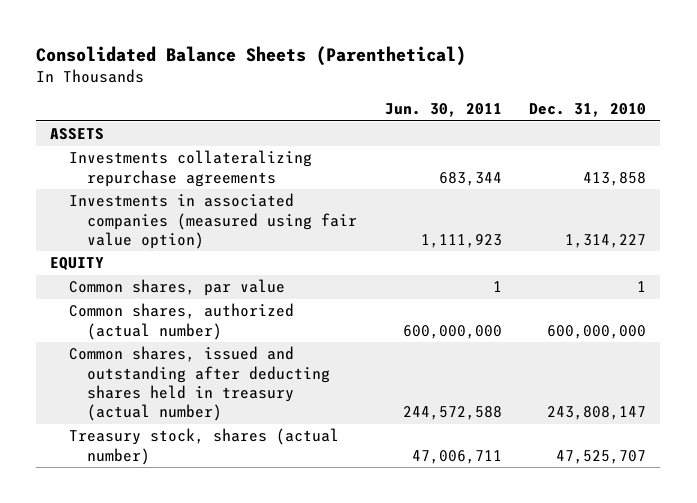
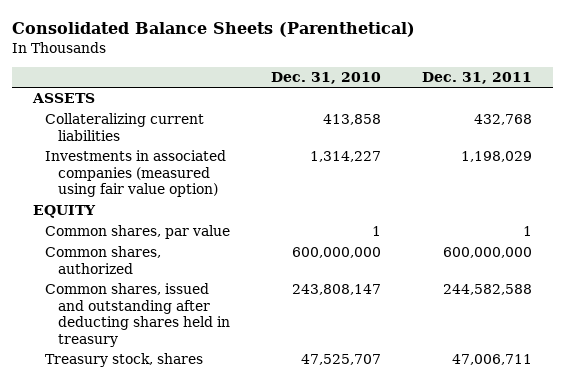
- | Jun. 30, 2011 | Dec. 31, 2010
+ | Dec. 31, 2010 | Dec. 31, 2011
- Investments collateralizing repurchase agreements | 683,344 | 413,858
+ Collateralizing current liabilities | 413,858 | 432,768
- Common shares, authorized (actual number) | 600,000,000 | 600,000,000
- Common shares, issued and outstanding after deducting shares held in treasury (actual number) | 244,572,588 | 243,808,147
- Treasury stock, shares (actual number) | 47,006,711 | 47,525,707
+ Common shares, authorized | 600,000,000 | 600,000,000
+ Common shares, issued and outstanding after deducting shares held in treasury | 243,808,147 | 244,582,588
+ Treasury stock, shares | 47,525,707 | 47,006,711

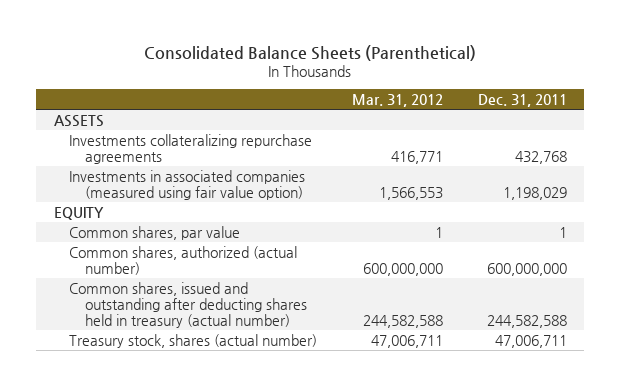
- | Dec. 31, 2010 | Dec. 31, 2011
+ | Mar. 31, 2012 | Dec. 31, 2011
- Collateralizing current liabilities | 413,858 | 432,768
+ Investments collateralizing repurchase agreements | 416,771 | 432,768
- Common shares, authorized | 600,000,000 | 600,000,000
- Common shares, issued and outstanding after deducting shares held in treasury | 243,808,147 | 244,582,588
- Treasury stock, shares | 47,525,707 | 47,006,711
+ Common shares, authorized (actual number) | 600,000,000 | 600,000,000
+ Common shares, issued and outstanding after deducting shares held in treasury (actual number) | 244,582,588 | 244,582,588
+ Treasury stock, shares (actual number) | 47,006,711 | 47,006,711

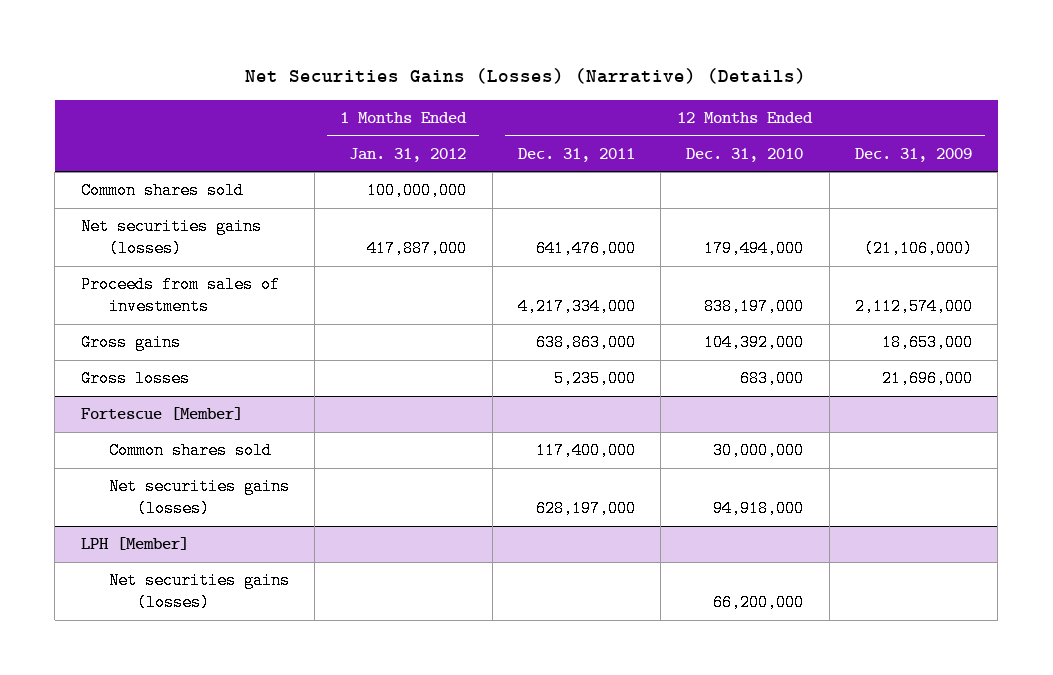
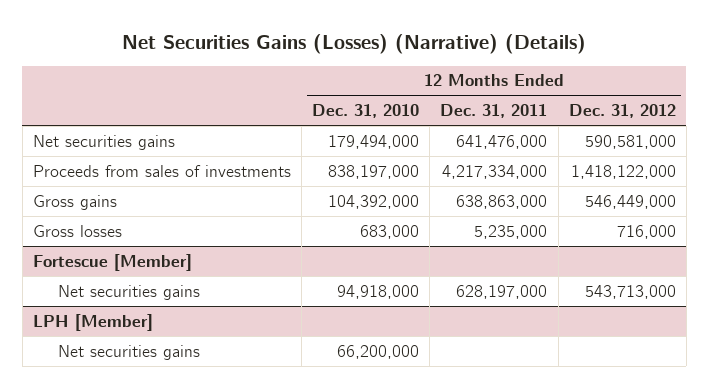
- | 1 Months Ended Jan. 31, 2012 | 12 Months Ended Dec. 31, 2011 | 12 Months Ended Dec. 31, 2010 | 12 Months Ended Dec. 31, 2009
+ | 12 Months Ended Dec. 31, 2010 | 12 Months Ended Dec. 31, 2011 | 12 Months Ended Dec. 31, 2012
- Common shares sold | 100,000,000 | | |
- Net securities gains (losses) | 417,887,000 | 641,476,000 | 179,494,000 | (21,106,000)
+ Net securities gains | 179,494,000 | 641,476,000 | 590,581,000
@ Fortescue [Member]
- Common shares sold | | 117,400,000 | 30,000,000 |
- Net securities gains (losses) | | 628,197,000 | 94,918,000 |
+ Net securities gains | 94,918,000 | 628,197,000 | 543,713,000
@ LPH [Member]
- Net securities gains (losses) | | | 66,200,000 |
+ Net securities gains | 66,200,000 | |

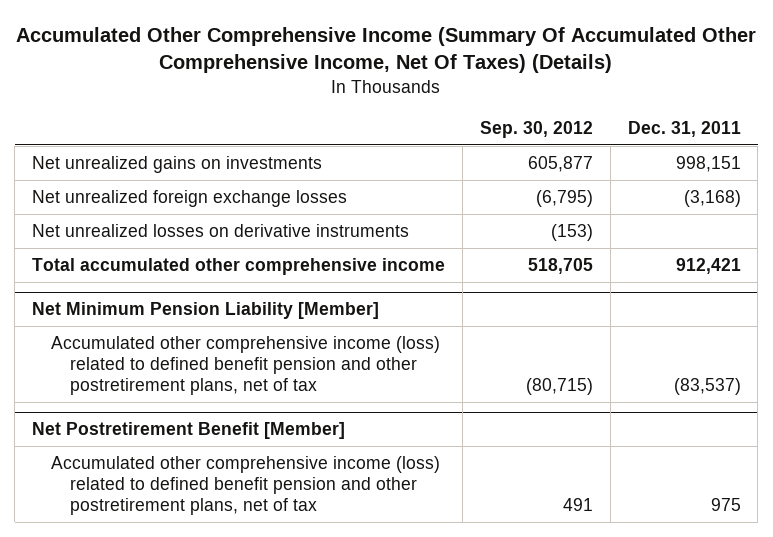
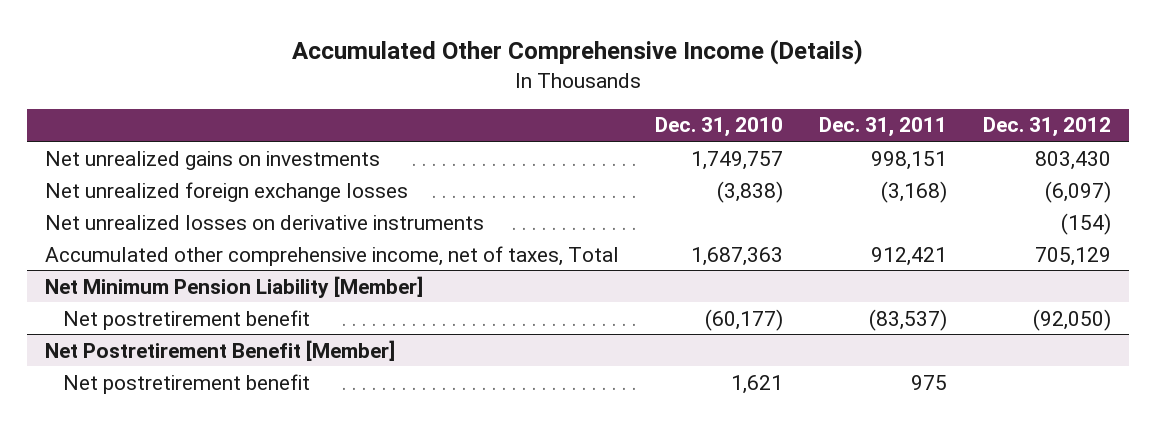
- Accumulated Other Comprehensive Income (Summary Of Accumulated Other Comprehensive Income, Net Of Taxes) (Details)
+ Accumulated Other Comprehensive Income (Details)
- | Sep. 30, 2012 | Dec. 31, 2011
+ | Dec. 31, 2010 | Dec. 31, 2011 | Dec. 31, 2012
- Total accumulated other comprehensive income | 518,705 | 912,421
+ Accumulated other comprehensive income, net of taxes, Total | 1,687,363 | 912,421 | 705,129
@ Net Minimum Pension Liability [Member]
- Accumulated other comprehensive income (loss) related to defined benefit pension and other postretirement plans, net of tax | (80,715) | (83,537)
+ Net postretirement benefit | (60,177) | (83,537) | (92,050)
@ Net Postretirement Benefit [Member]
- Accumulated other comprehensive income (loss) related to defined benefit pension and other postretirement plans, net of tax | 491 | 975
+ Net postretirement benefit | 1,621 | 975 |

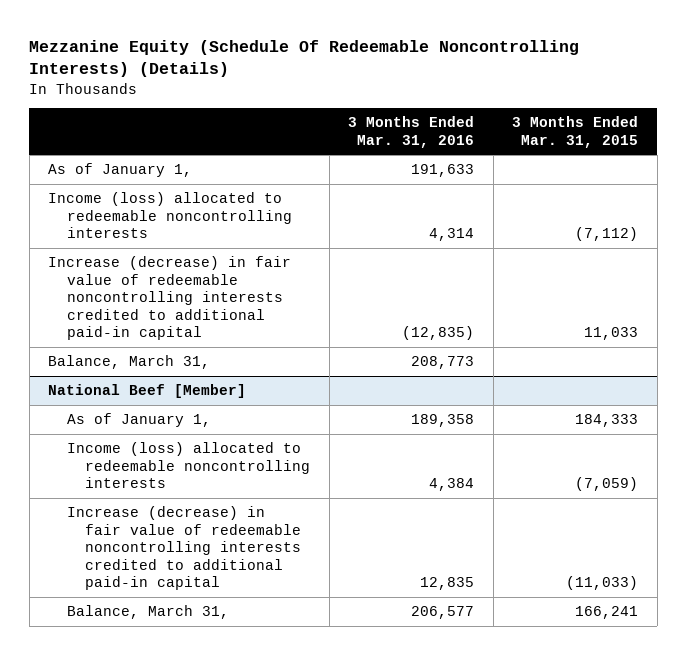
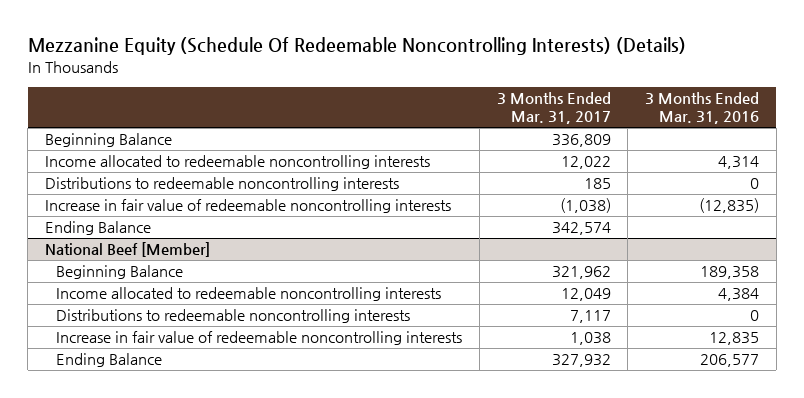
- | 3 Months Ended Mar. 31, 2016 | 3 Months Ended Mar. 31, 2015
+ | 3 Months Ended Mar. 31, 2017 | 3 Months Ended Mar. 31, 2016
- As of January 1, | 191,633 |
- Income (loss) allocated to redeemable noncontrolling interests | 4,314 | (7,112)
- Increase (decrease) in fair value of redeemable noncontrolling interests credited to additional paid-in capital | (12,835) | 11,033
- Balance, March 31, | 208,773 |
+ Beginning Balance | 336,809 |
+ Income allocated to redeemable noncontrolling interests | 12,022 | 4,314
+ Distributions to redeemable noncontrolling interests | 185 | 0
+ Increase in fair value of redeemable noncontrolling interests | (1,038) | (12,835)
+ Ending Balance | 342,574 |
@ National Beef [Member]
- As of January 1, | 189,358 | 184,333
- Income (loss) allocated to redeemable noncontrolling interests | 4,384 | (7,059)
- Increase (decrease) in fair value of redeemable noncontrolling interests credited to additional paid-in capital | 12,835 | (11,033)
- Balance, March 31, | 206,577 | 166,241
+ Beginning Balance | 321,962 | 189,358
+ Income allocated to redeemable noncontrolling interests | 12,049 | 4,384
+ Distributions to redeemable noncontrolling interests | 7,117 | 0
+ Increase in fair value of redeemable noncontrolling interests | 1,038 | 12,835
+ Ending Balance | 327,932 | 206,577

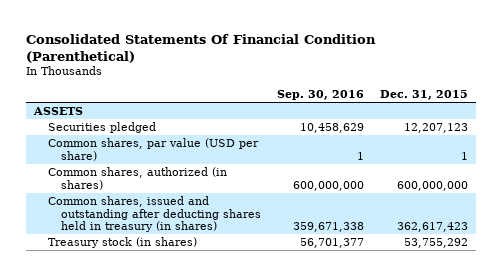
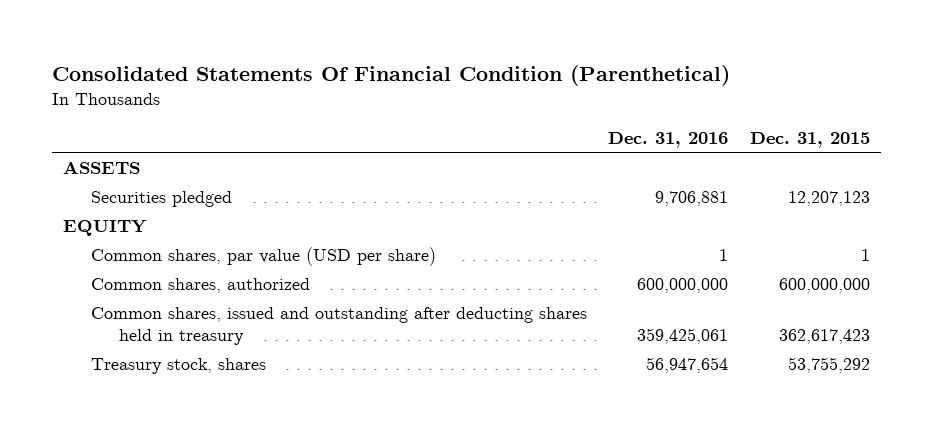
- | Sep. 30, 2016 | Dec. 31, 2015
+ | Dec. 31, 2016 | Dec. 31, 2015
+ EQUITY
- Common shares, authorized (in shares) | 600,000,000 | 600,000,000
- Common shares, issued and outstanding after deducting shares held in treasury (in shares) | 359,671,338 | 362,617,423
- Treasury stock (in shares) | 56,701,377 | 53,755,292
+ Common shares, authorized | 600,000,000 | 600,000,000
+ Common shares, issued and outstanding after deducting shares held in treasury | 359,425,061 | 362,617,423
+ Treasury stock, shares | 56,947,654 | 53,755,292

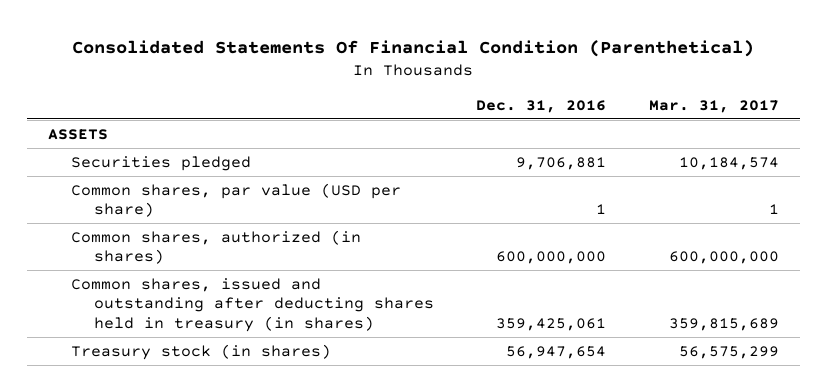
- | Dec. 31, 2016 | Dec. 31, 2015
+ | Dec. 31, 2016 | Mar. 31, 2017
- EQUITY
- Common shares, authorized | 600,000,000 | 600,000,000
- Common shares, issued and outstanding after deducting shares held in treasury | 359,425,061 | 362,617,423
- Treasury stock, shares | 56,947,654 | 53,755,292
+ Common shares, authorized (in shares) | 600,000,000 | 600,000,000
+ Common shares, issued and outstanding after deducting shares held in treasury (in shares) | 359,425,061 | 359,815,689
+ Treasury stock (in shares) | 56,947,654 | 56,575,299

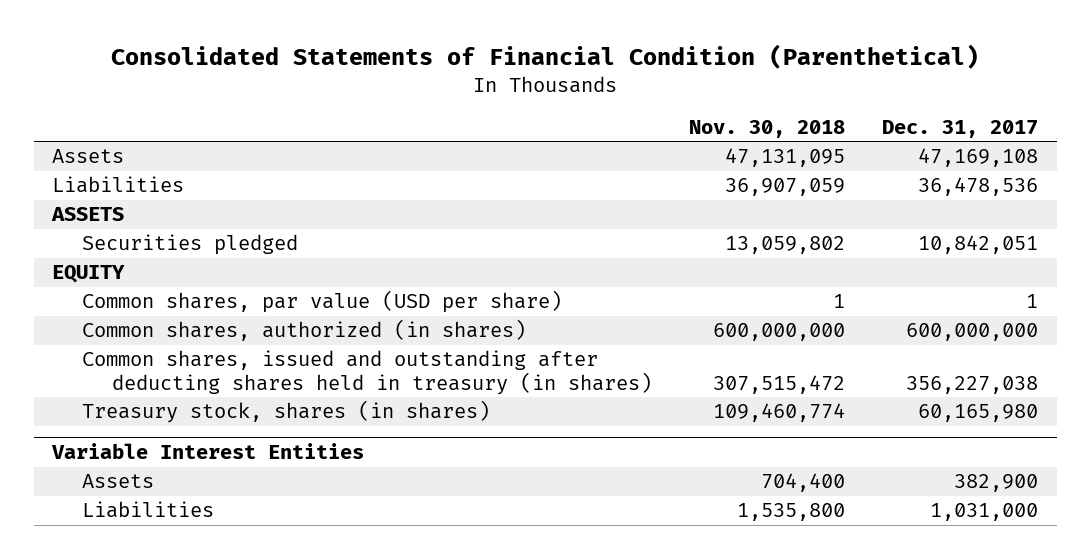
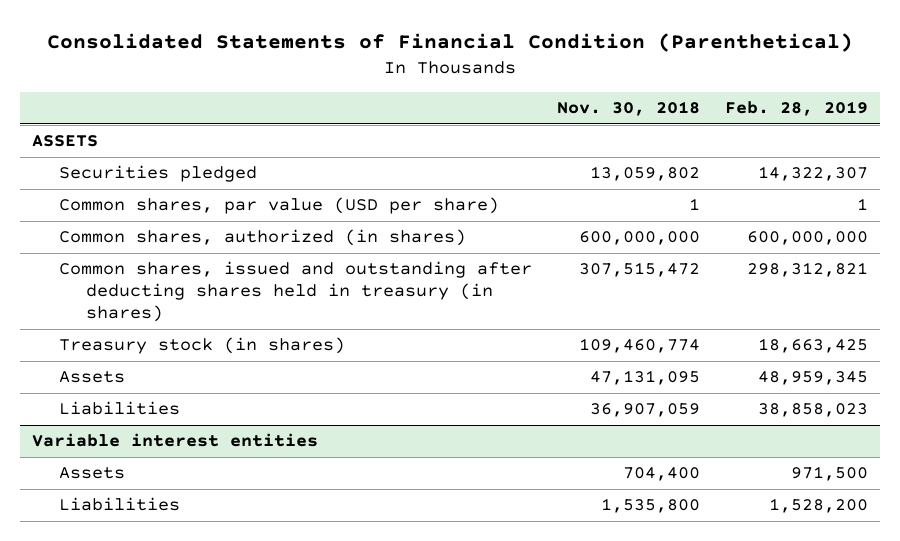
- | Nov. 30, 2018 | Dec. 31, 2017
+ | Nov. 30, 2018 | Feb. 28, 2019
- EQUITY
- Treasury stock, shares (in shares) | 109,460,774 | 60,165,980
- Variable Interest Entities
+ Treasury stock (in shares) | 109,460,774 | 18,663,425
moved down: Assets | 47,131,095 | 48,959,345
moved down: Liabilities | 36,907,059 | 38,858,023
+ Variable interest entities

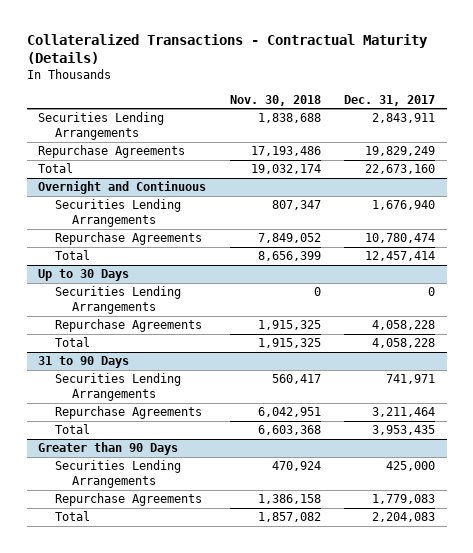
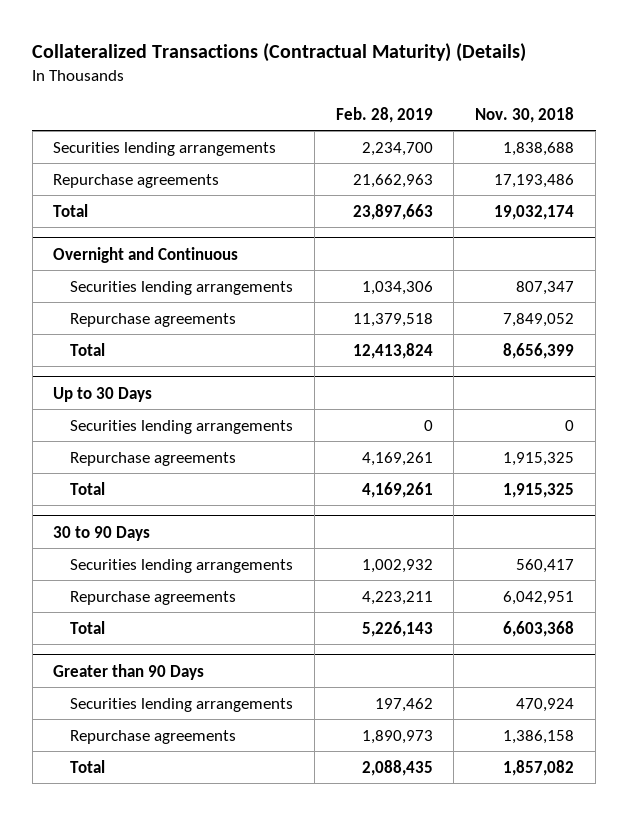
- Collateralized Transactions - Contractual Maturity (Details)
+ Collateralized Transactions (Contractual Maturity) (Details)
- | Nov. 30, 2018 | Dec. 31, 2017
+ | Feb. 28, 2019 | Nov. 30, 2018
- Securities Lending Arrangements | 1,838,688 | 2,843,911
- Repurchase Agreements | 17,193,486 | 19,829,249
+ Securities lending arrangements | 2,234,700 | 1,838,688
+ Repurchase agreements | 21,662,963 | 17,193,486
@ Overnight and Continuous
- Securities Lending Arrangements | 807,347 | 1,676,940
- Repurchase Agreements | 7,849,052 | 10,780,474
+ Securities lending arrangements | 1,034,306 | 807,347
+ Repurchase agreements | 11,379,518 | 7,849,052
@ Up to 30 Days
- Securities Lending Arrangements | 0 | 0
- Repurchase Agreements | 1,915,325 | 4,058,228
+ Securities lending arrangements | 0 | 0
+ Repurchase agreements | 4,169,261 | 1,915,325
- 31 to 90 Days
- Securities Lending Arrangements | 560,417 | 741,971
- Repurchase Agreements | 6,042,951 | 3,211,464
+ 30 to 90 Days
+ Securities lending arrangements | 1,002,932 | 560,417
+ Repurchase agreements | 4,223,211 | 6,042,951
@ Greater than 90 Days
- Securities Lending Arrangements | 470,924 | 425,000
- Repurchase Agreements | 1,386,158 | 1,779,083
+ Securities lending arrangements | 197,462 | 470,924
+ Repurchase agreements | 1,890,973 | 1,386,158

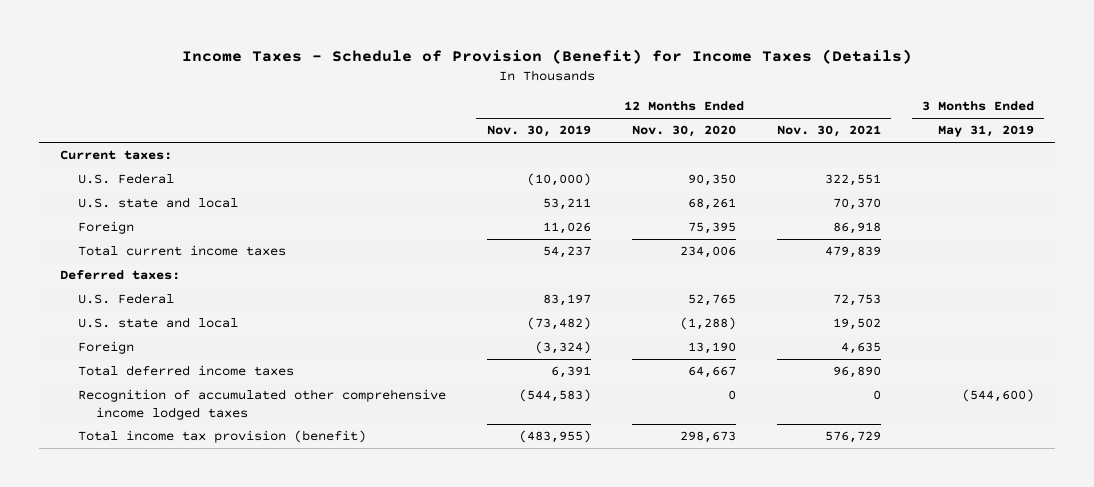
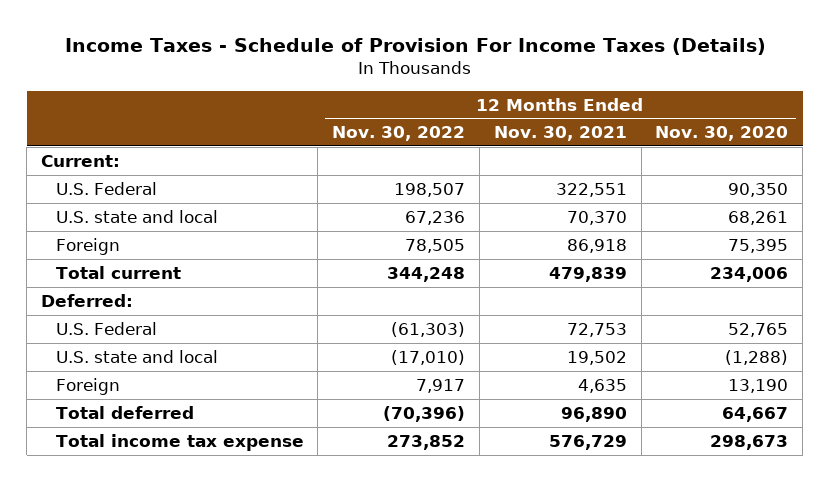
- Income Taxes - Schedule of Provision (Benefit) for Income Taxes (Details)
+ Income Taxes - Schedule of Provision For Income Taxes (Details)
- | 12 Months Ended Nov. 30, 2019 | 12 Months Ended Nov. 30, 2020 | 12 Months Ended Nov. 30, 2021 | 3 Months Ended May 31, 2019
+ | 12 Months Ended Nov. 30, 2022 | 12 Months Ended Nov. 30, 2021 | 12 Months Ended Nov. 30, 2020
- Current taxes:
+ Current:
- Total current income taxes | 54,237 | 234,006 | 479,839 |
- Deferred taxes:
+ Total current | 344,248 | 479,839 | 234,006
+ Deferred:
- Total deferred income taxes | 6,391 | 64,667 | 96,890 |
- Recognition of accumulated other comprehensive income lodged taxes | (544,583) | 0 | 0 | (544,600)
- Total income tax provision (benefit) | (483,955) | 298,673 | 576,729 |
+ Total deferred | (70,396) | 96,890 | 64,667
+ Total income tax expense | 273,852 | 576,729 | 298,673

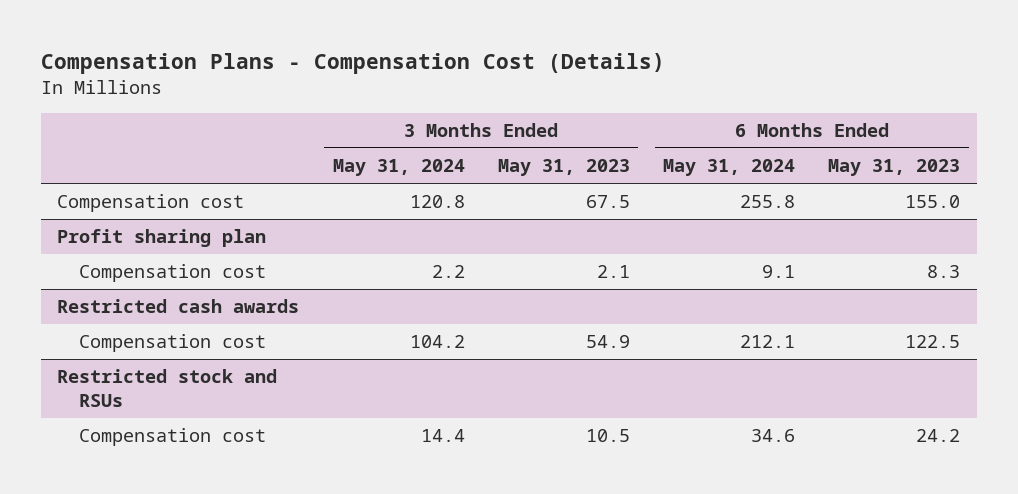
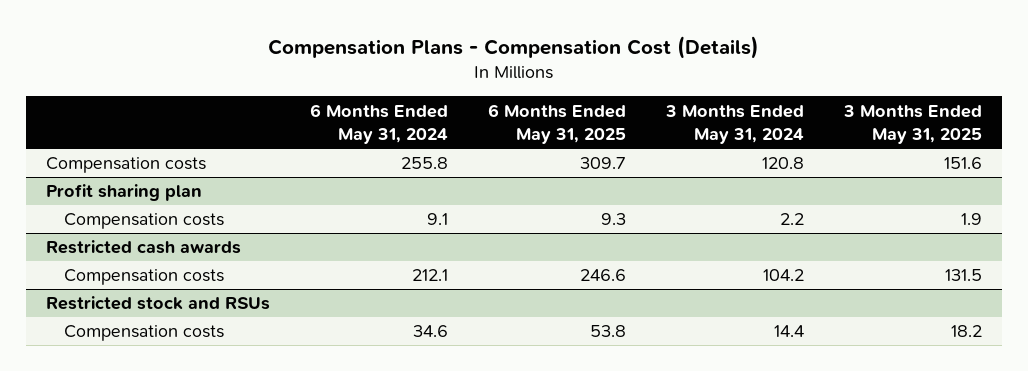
- | 3 Months Ended May 31, 2024 | 3 Months Ended May 31, 2023 | 6 Months Ended May 31, 2024 | 6 Months Ended May 31, 2023
+ | 6 Months Ended May 31, 2024 | 6 Months Ended May 31, 2025 | 3 Months Ended May 31, 2024 | 3 Months Ended May 31, 2025
- Compensation cost | 120.8 | 67.5 | 255.8 | 155.0
+ Compensation costs | 255.8 | 309.7 | 120.8 | 151.6
@ Profit sharing plan
- Compensation cost | 2.2 | 2.1 | 9.1 | 8.3
+ Compensation costs | 9.1 | 9.3 | 2.2 | 1.9
@ Restricted cash awards
- Compensation cost | 104.2 | 54.9 | 212.1 | 122.5
+ Compensation costs | 212.1 | 246.6 | 104.2 | 131.5
@ Restricted stock and RSUs
- Compensation cost | 14.4 | 10.5 | 34.6 | 24.2
+ Compensation costs | 34.6 | 53.8 | 14.4 | 18.2

